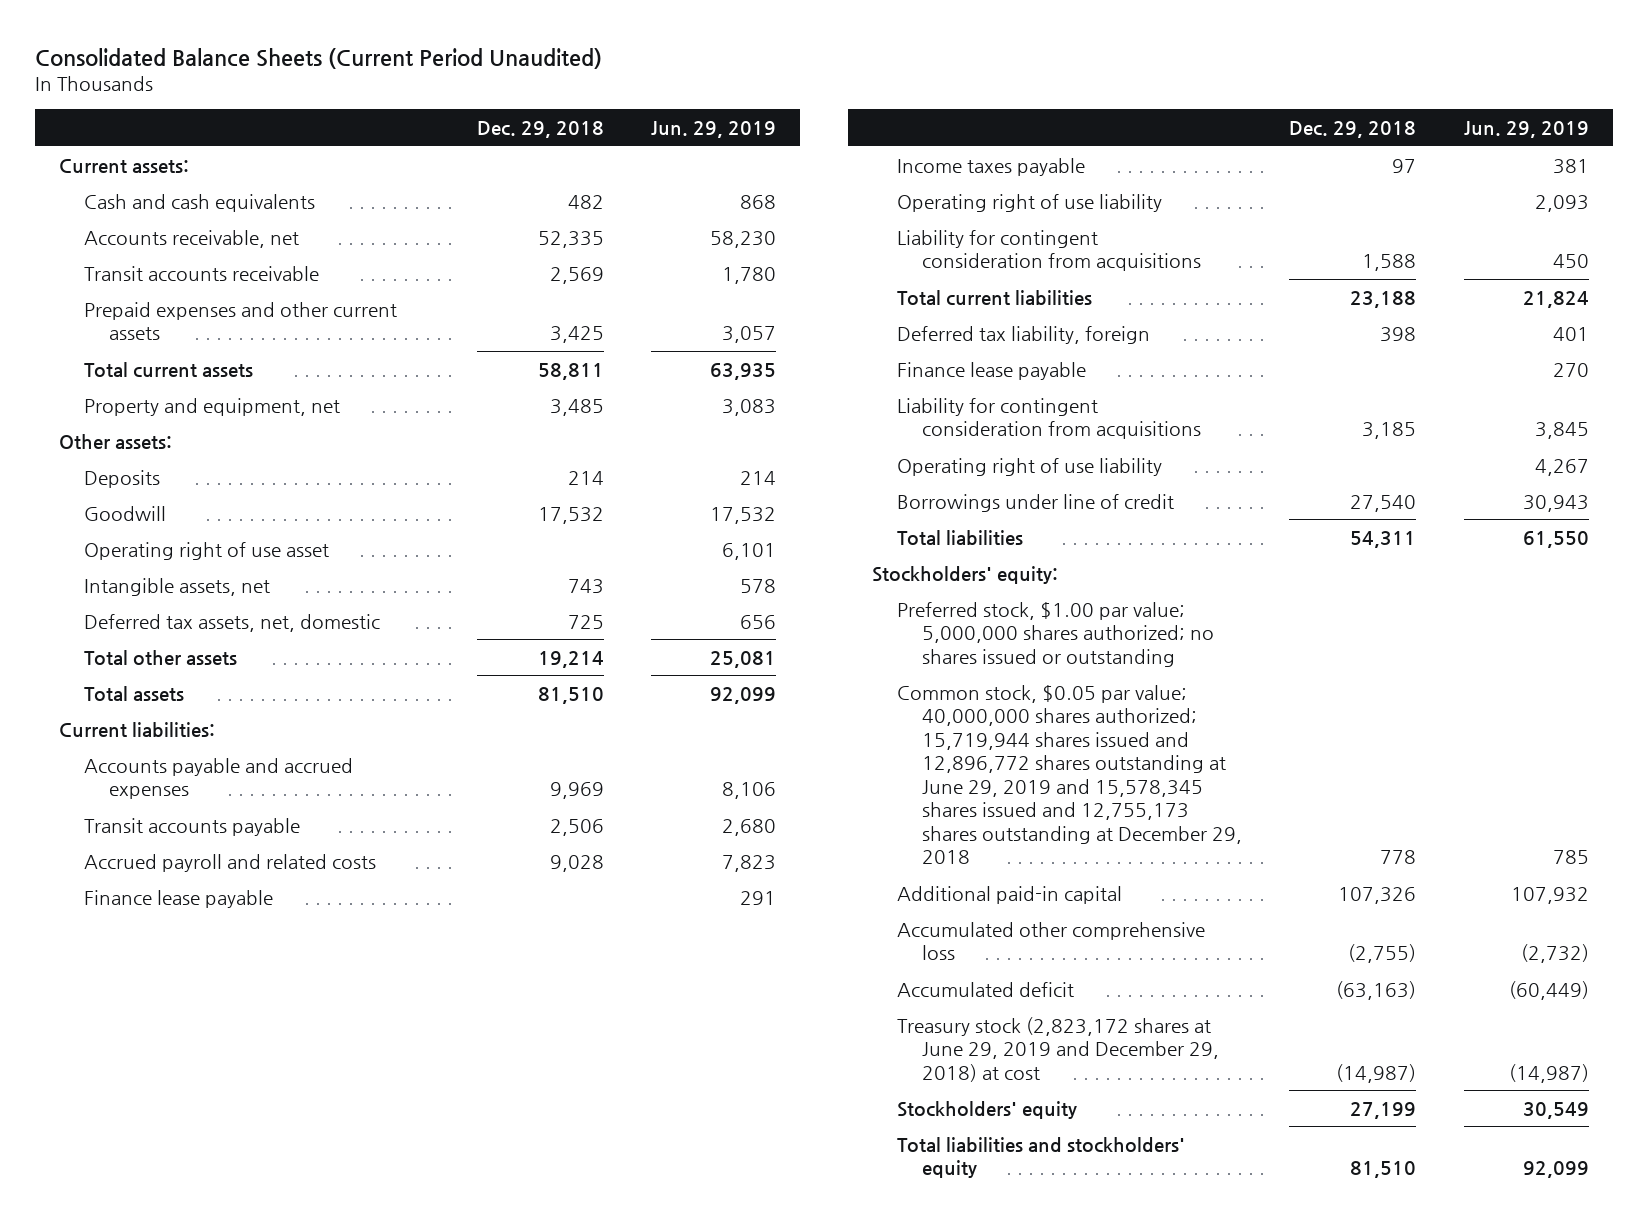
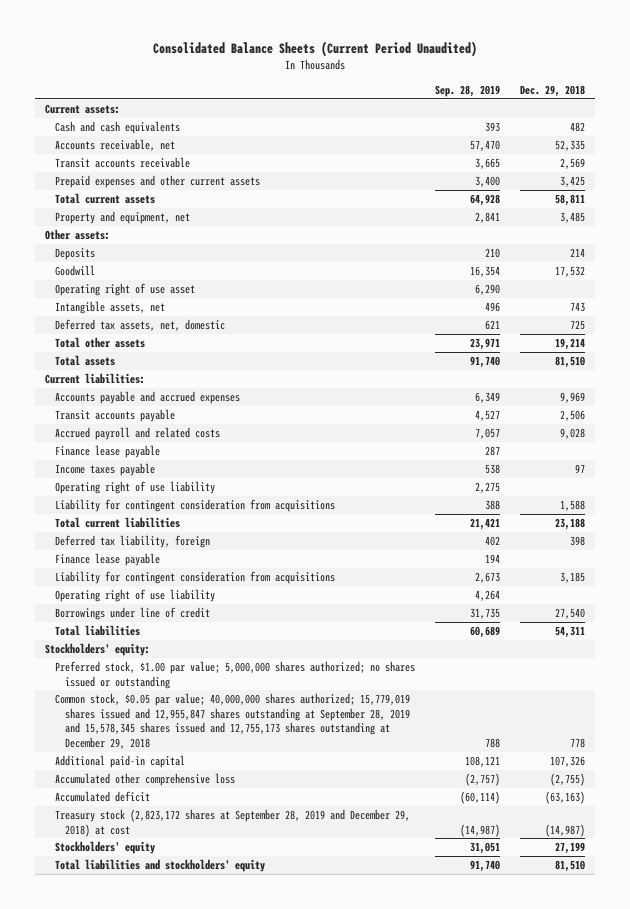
- | Dec. 29, 2018 | Jun. 29, 2019
+ | Sep. 28, 2019 | Dec. 29, 2018
- Common stock, $0.05 par value; 40,000,000 shares authorized; 15,719,944 shares issued and 12,896,772 shares outstanding at June 29, 2019 and 15,578,345 shares issued and 12,755,173 shares outstanding at December 29, 2018 | 778 | 785
+ Common stock, $0.05 par value; 40,000,000 shares authorized; 15,779,019 shares issued and 12,955,847 shares outstanding at September 28, 2019 and 15,578,345 shares issued and 12,755,173 shares outstanding at December 29, 2018 | 788 | 778
- Treasury stock (2,823,172 shares at June 29, 2019 and December 29, 2018) at cost | (14,987) | (14,987)
+ Treasury stock (2,823,172 shares at September 28, 2019 and December 29, 2018) at cost | (14,987) | (14,987)

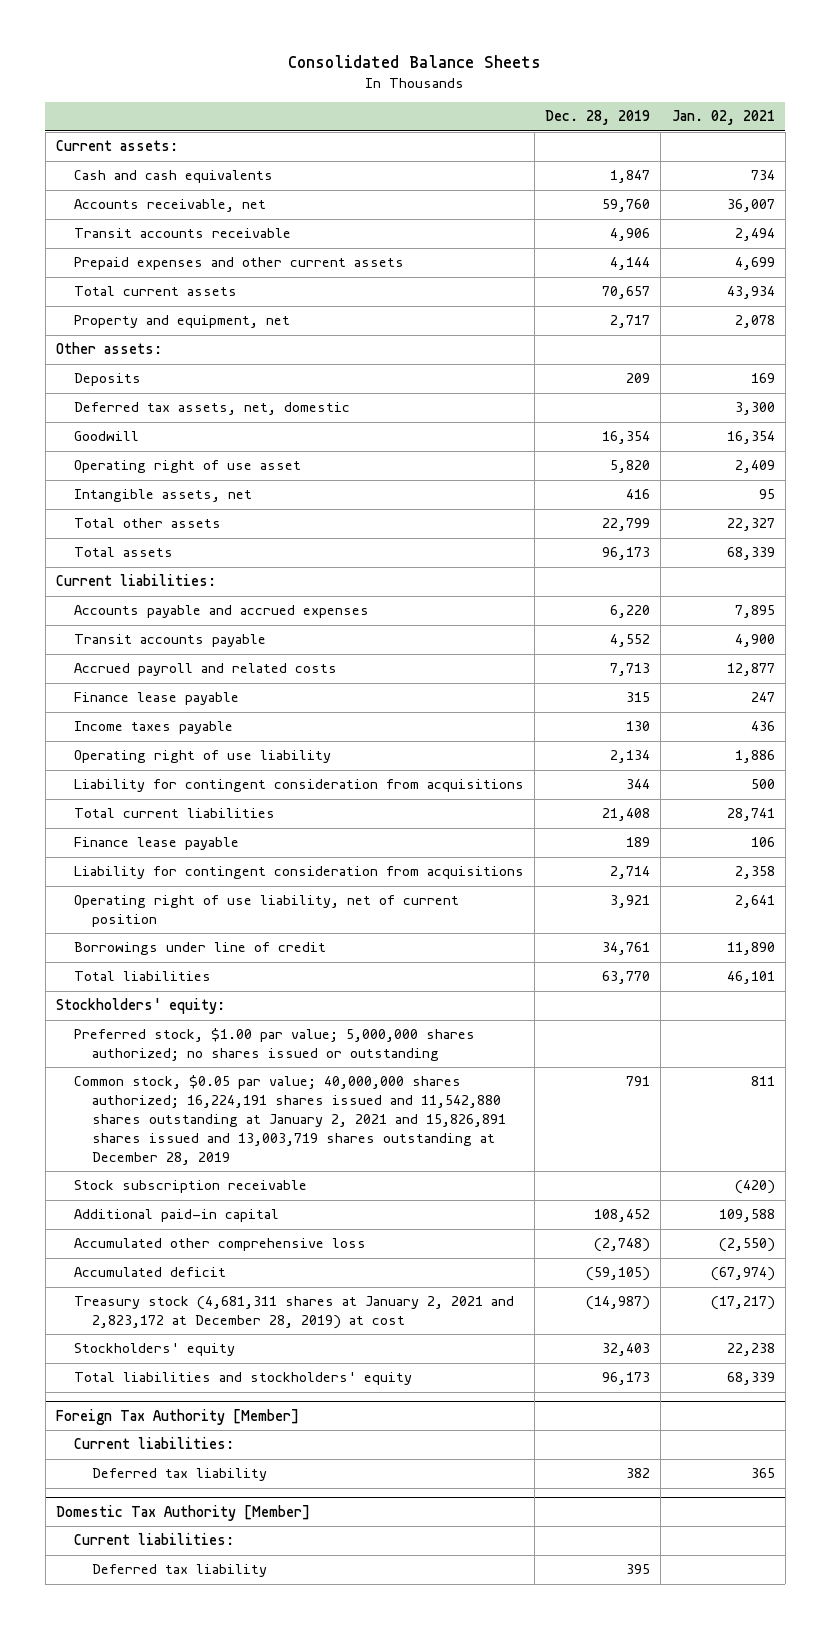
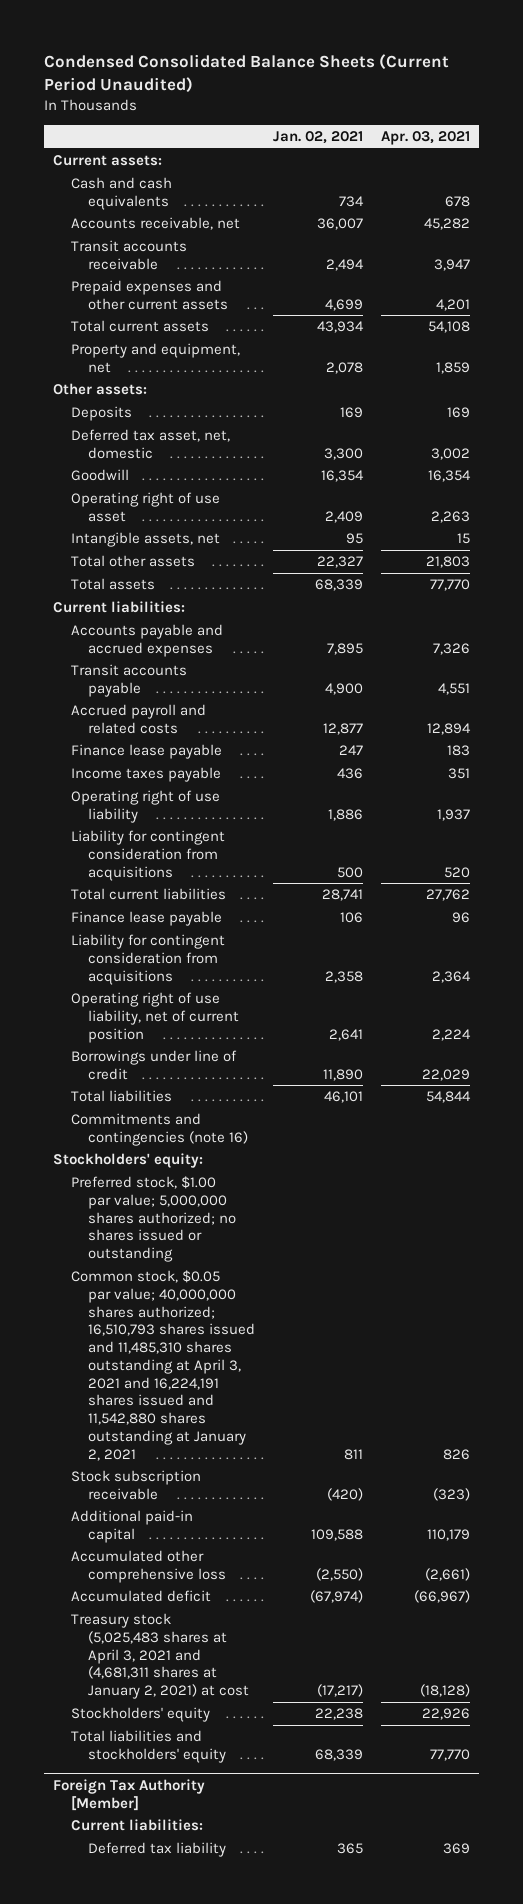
- Consolidated Balance Sheets
+ Condensed Consolidated Balance Sheets (Current Period Unaudited)
- | Dec. 28, 2019 | Jan. 02, 2021
+ | Jan. 02, 2021 | Apr. 03, 2021
- Deferred tax assets, net, domestic | | 3,300
+ Deferred tax asset, net, domestic | 3,300 | 3,002
+ Commitments and contingencies (note 16)
- Common stock, $0.05 par value; 40,000,000 shares authorized; 16,224,191 shares issued and 11,542,880 shares outstanding at January 2, 2021 and 15,826,891 shares issued and 13,003,719 shares outstanding at December 28, 2019 | 791 | 811
+ Common stock, $0.05 par value; 40,000,000 shares authorized; 16,510,793 shares issued and 11,485,310 shares outstanding at April 3, 2021 and 16,224,191 shares issued and 11,542,880 shares outstanding at January 2, 2021 | 811 | 826
- Treasury stock (4,681,311 shares at January 2, 2021 and 2,823,172 at December 28, 2019) at cost | (14,987) | (17,217)
+ Treasury stock (5,025,483 shares at April 3, 2021 and (4,681,311 shares at January 2, 2021) at cost | (17,217) | (18,128)
- Domestic Tax Authority [Member]
- Current liabilities:
- Deferred tax liability | 395 |

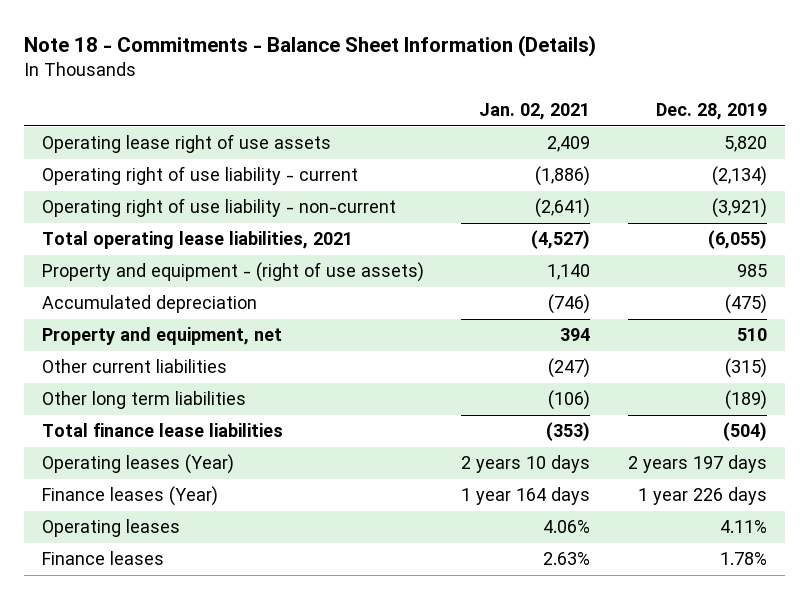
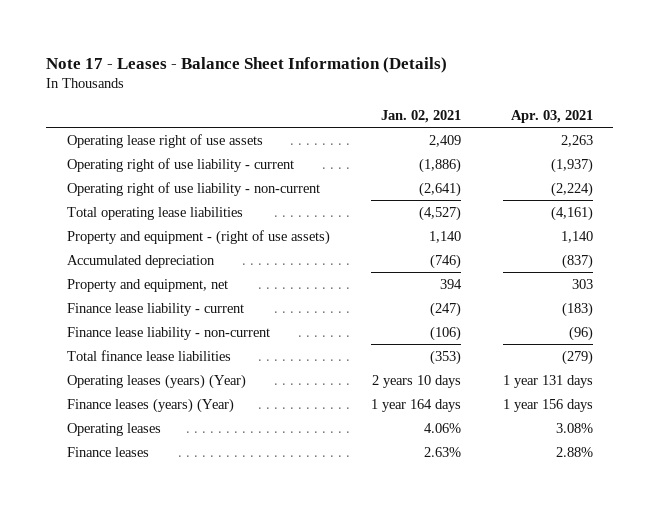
- Note 18 - Commitments - Balance Sheet Information (Details)
+ Note 17 - Leases - Balance Sheet Information (Details)
- | Jan. 02, 2021 | Dec. 28, 2019
+ | Jan. 02, 2021 | Apr. 03, 2021
- Total operating lease liabilities, 2021 | (4,527) | (6,055)
+ Total operating lease liabilities | (4,527) | (4,161)
- Other current liabilities | (247) | (315)
- Other long term liabilities | (106) | (189)
+ Finance lease liability - current | (247) | (183)
+ Finance lease liability - non-current | (106) | (96)
- Operating leases (Year) | 2 years 10 days | 2 years 197 days
- Finance leases (Year) | 1 year 164 days | 1 year 226 days
+ Operating leases (years) (Year) | 2 years 10 days | 1 year 131 days
+ Finance leases (years) (Year) | 1 year 164 days | 1 year 156 days

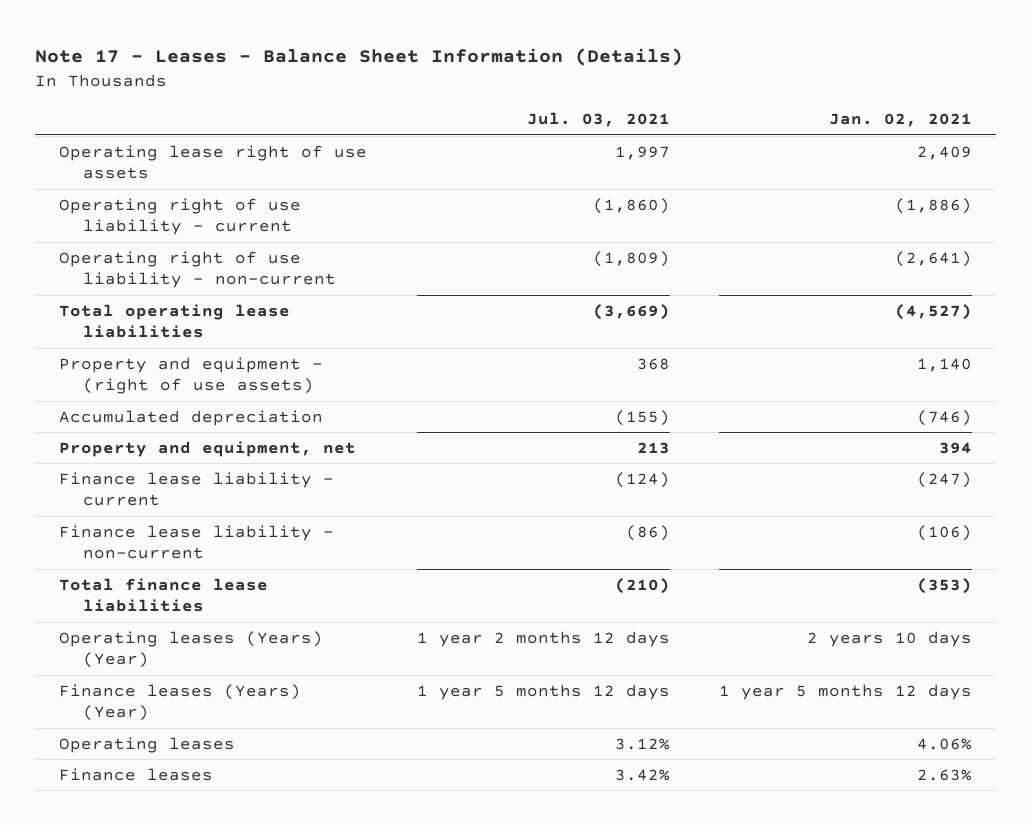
- | Jan. 02, 2021 | Apr. 03, 2021
+ | Jul. 03, 2021 | Jan. 02, 2021
- Operating leases (years) (Year) | 2 years 10 days | 1 year 131 days
- Finance leases (years) (Year) | 1 year 164 days | 1 year 156 days
+ Operating leases (Years) (Year) | 1 year 2 months 12 days | 2 years 10 days
+ Finance leases (Years) (Year) | 1 year 5 months 12 days | 1 year 5 months 12 days

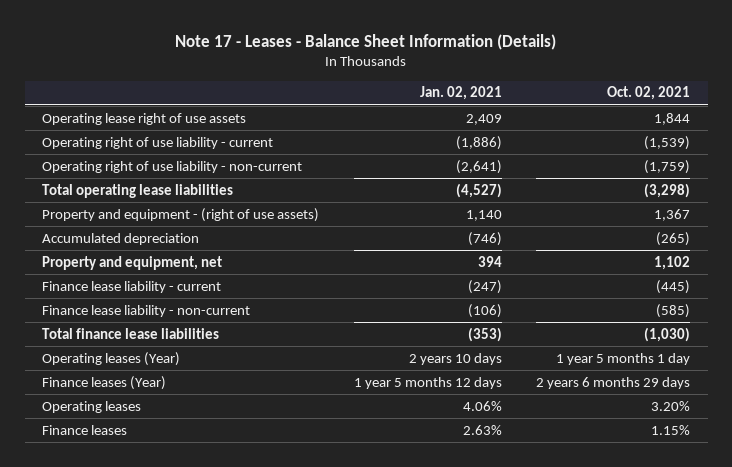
- | Jul. 03, 2021 | Jan. 02, 2021
+ | Jan. 02, 2021 | Oct. 02, 2021
- Operating leases (Years) (Year) | 1 year 2 months 12 days | 2 years 10 days
- Finance leases (Years) (Year) | 1 year 5 months 12 days | 1 year 5 months 12 days
+ Operating leases (Year) | 2 years 10 days | 1 year 5 months 1 day
+ Finance leases (Year) | 1 year 5 months 12 days | 2 years 6 months 29 days

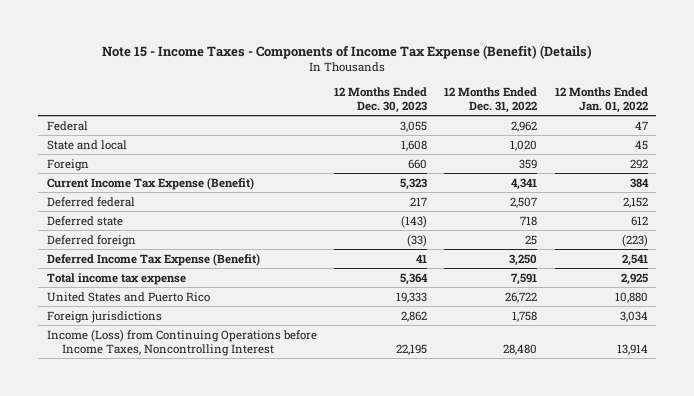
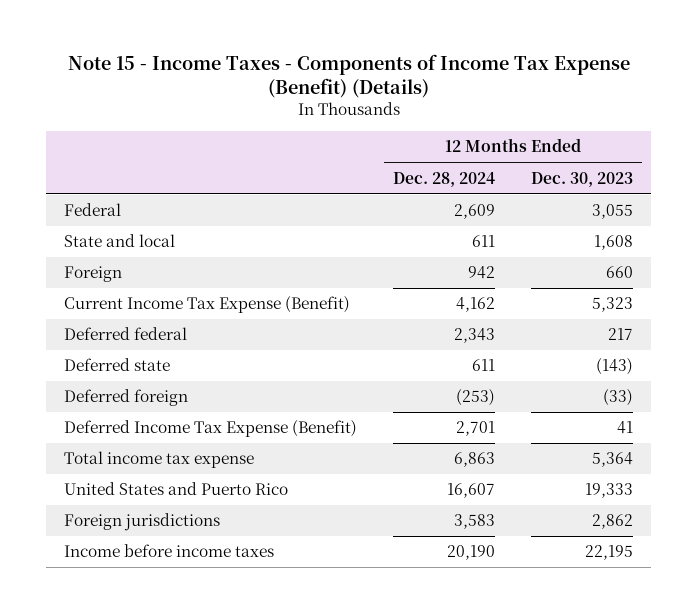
- | 12 Months Ended Dec. 30, 2023 | 12 Months Ended Dec. 31, 2022 | 12 Months Ended Jan. 01, 2022
+ | 12 Months Ended Dec. 28, 2024 | 12 Months Ended Dec. 30, 2023
- Income (Loss) from Continuing Operations before Income Taxes, Noncontrolling Interest | 22,195 | 28,480 | 13,914
+ Income before income taxes | 20,190 | 22,195

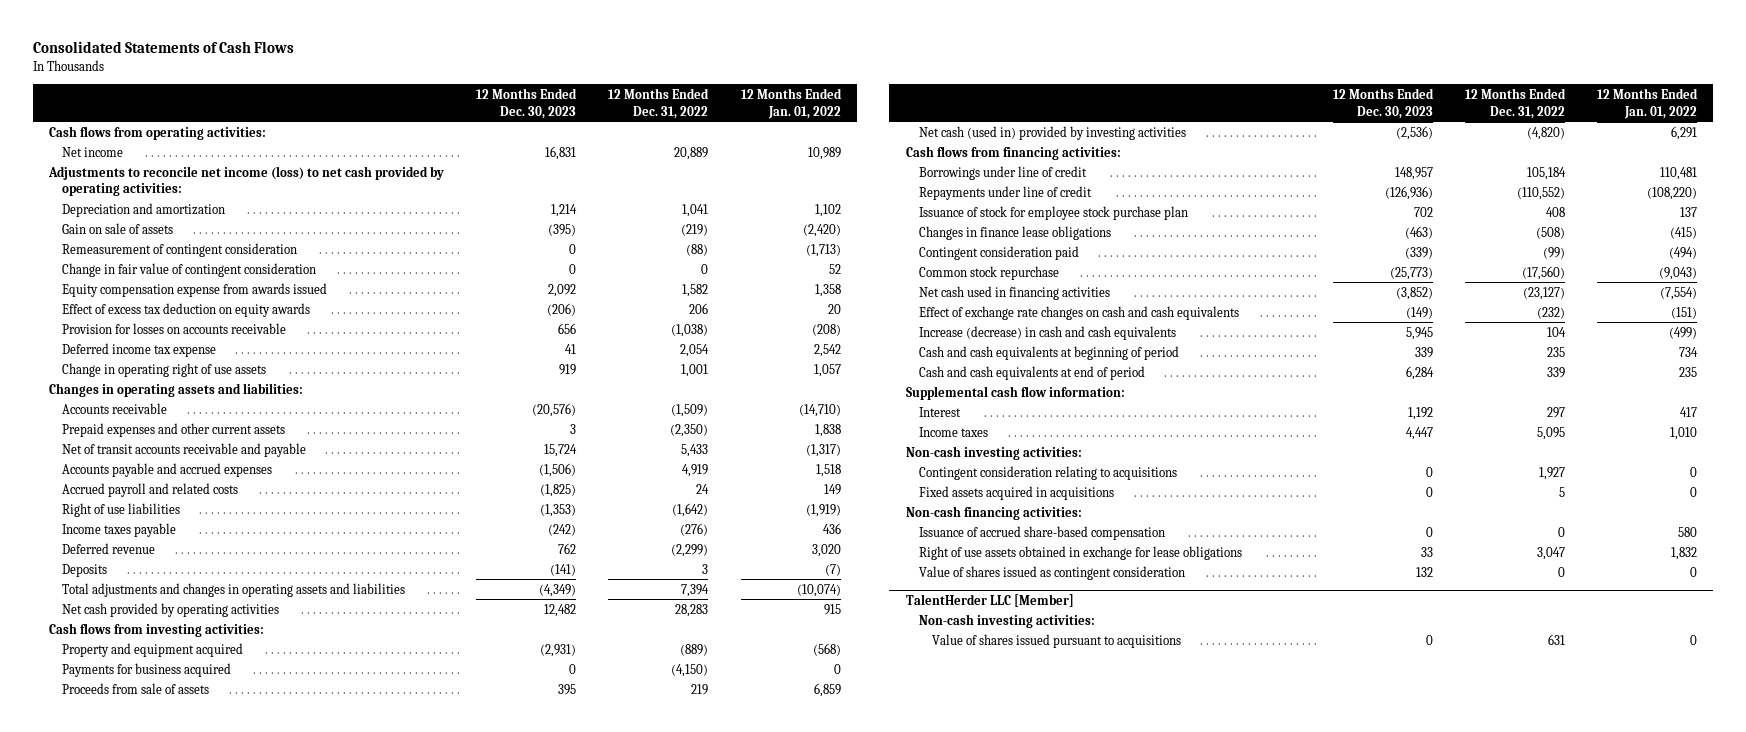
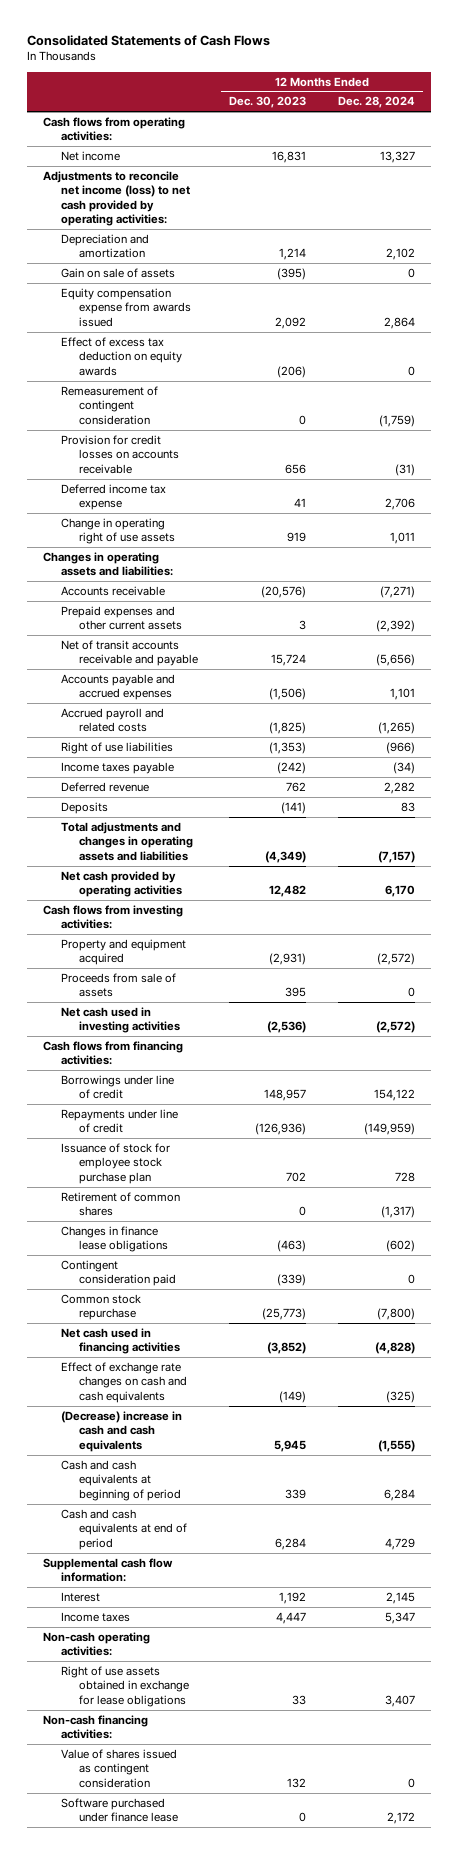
- | 12 Months Ended Dec. 30, 2023 | 12 Months Ended Dec. 31, 2022 | 12 Months Ended Jan. 01, 2022
+ | 12 Months Ended Dec. 30, 2023 | 12 Months Ended Dec. 28, 2024
- Change in fair value of contingent consideration | 0 | 0 | 52
- Provision for losses on accounts receivable | 656 | (1,038) | (208)
moved down: Remeasurement of contingent consideration | 0 | (1,759)
+ Provision for credit losses on accounts receivable | 656 | (31)
- Payments for business acquired | 0 | (4,150) | 0
- Net cash (used in) provided by investing activities | (2,536) | (4,820) | 6,291
+ Net cash used in investing activities | (2,536) | (2,572)
+ Retirement of common shares | 0 | (1,317)
- Increase (decrease) in cash and cash equivalents | 5,945 | 104 | (499)
+ (Decrease) increase in cash and cash equivalents | 5,945 | (1,555)
- Non-cash investing activities:
- Contingent consideration relating to acquisitions | 0 | 1,927 | 0
- Fixed assets acquired in acquisitions | 0 | 5 | 0
- Issuance of accrued share-based compensation | 0 | 0 | 580
+ Non-cash operating activities:
moved down: Non-cash financing activities:
- TalentHerder LLC [Member]
- Non-cash investing activities:
- Value of shares issued pursuant to acquisitions | 0 | 631 | 0
+ Software purchased under finance lease | 0 | 2,172

